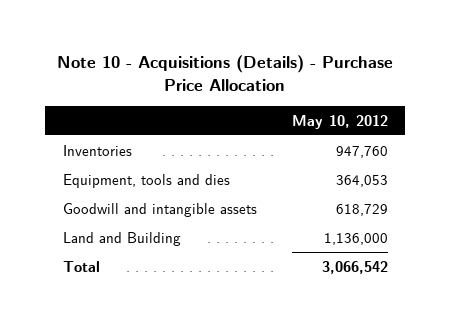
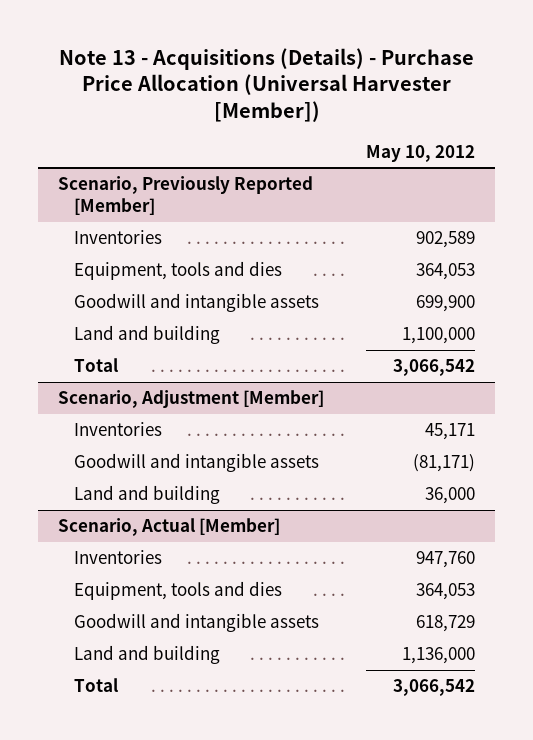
- Note 10 - Acquisitions (Details) - Purchase Price Allocation
+ Note 13 - Acquisitions (Details) - Purchase Price Allocation (Universal Harvester [Member])
+ Scenario, Previously Reported [Member]
+ Inventories | 902,589
+ Equipment, tools and dies | 364,053
+ Goodwill and intangible assets | 699,900
+ Land and building | 1,100,000
+ Total | 3,066,542
+ Scenario, Adjustment [Member]
+ Inventories | 45,171
+ Goodwill and intangible assets | (81,171)
+ Land and building | 36,000
+ Scenario, Actual [Member]
- Land and Building | 1,136,000
+ Land and building | 1,136,000

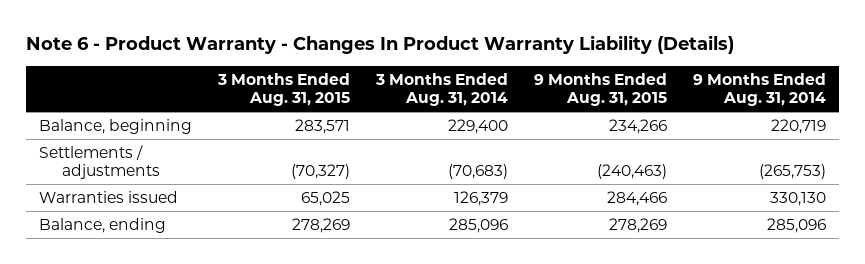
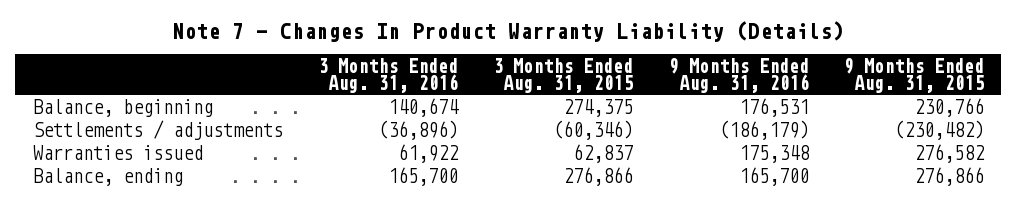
- Note 6 - Product Warranty - Changes In Product Warranty Liability (Details)
+ Note 7 - Changes In Product Warranty Liability (Details)
- | 3 Months Ended Aug. 31, 2015 | 3 Months Ended Aug. 31, 2014 | 9 Months Ended Aug. 31, 2015 | 9 Months Ended Aug. 31, 2014
+ | 3 Months Ended Aug. 31, 2016 | 3 Months Ended Aug. 31, 2015 | 9 Months Ended Aug. 31, 2016 | 9 Months Ended Aug. 31, 2015
- Balance, beginning | 283,571 | 229,400 | 234,266 | 220,719
- Settlements / adjustments | (70,327) | (70,683) | (240,463) | (265,753)
- Warranties issued | 65,025 | 126,379 | 284,466 | 330,130
- Balance, ending | 278,269 | 285,096 | 278,269 | 285,096
+ Balance, beginning | 140,674 | 274,375 | 176,531 | 230,766
+ Settlements / adjustments | (36,896) | (60,346) | (186,179) | (230,482)
+ Warranties issued | 61,922 | 62,837 | 175,348 | 276,582
+ Balance, ending | 165,700 | 276,866 | 165,700 | 276,866

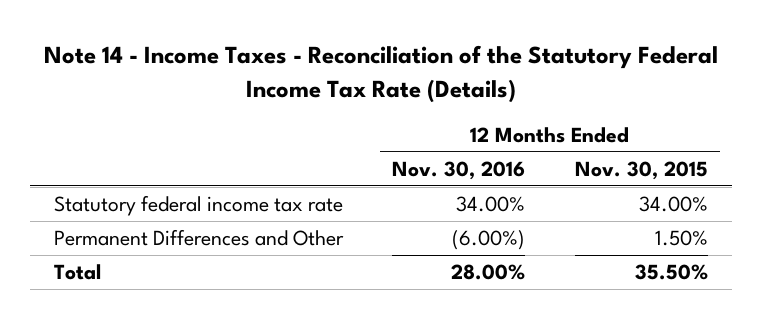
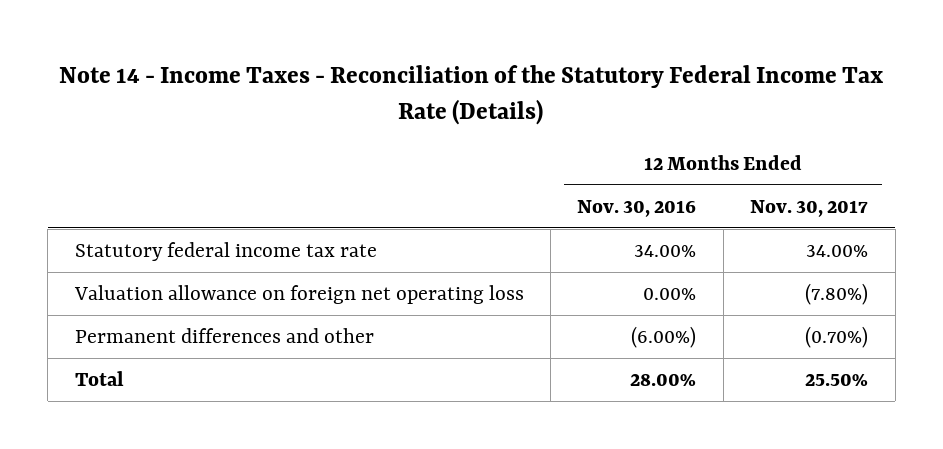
- | 12 Months Ended Nov. 30, 2016 | 12 Months Ended Nov. 30, 2015
+ | 12 Months Ended Nov. 30, 2016 | 12 Months Ended Nov. 30, 2017
- Permanent Differences and Other | (6.00%) | 1.50%
+ Valuation allowance on foreign net operating loss | 0.00% | (7.80%)
+ Permanent differences and other | (6.00%) | (0.70%)

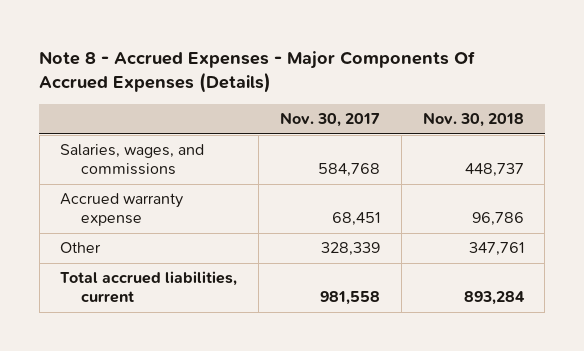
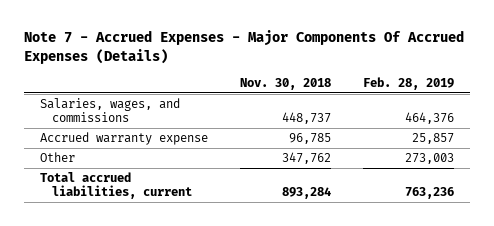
- Note 8 - Accrued Expenses - Major Components Of Accrued Expenses (Details)
+ Note 7 - Accrued Expenses - Major Components Of Accrued Expenses (Details)
- | Nov. 30, 2017 | Nov. 30, 2018
+ | Nov. 30, 2018 | Feb. 28, 2019
- Accrued warranty expense | 68,451 | 96,786
- Other | 328,339 | 347,761
+ Accrued warranty expense | 96,785 | 25,857
+ Other | 347,762 | 273,003

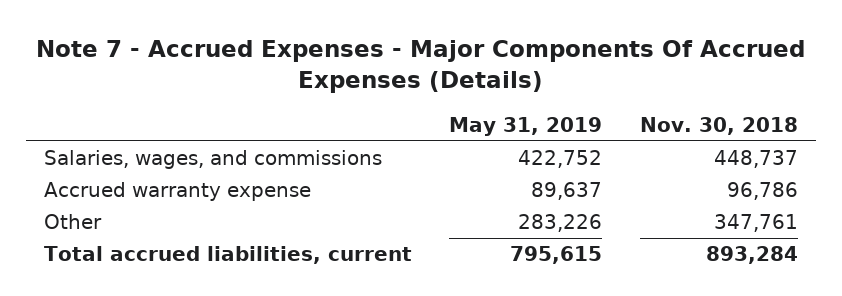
- | Nov. 30, 2018 | Feb. 28, 2019
+ | May 31, 2019 | Nov. 30, 2018
- Accrued warranty expense | 96,785 | 25,857
- Other | 347,762 | 273,003
+ Accrued warranty expense | 89,637 | 96,786
+ Other | 283,226 | 347,761

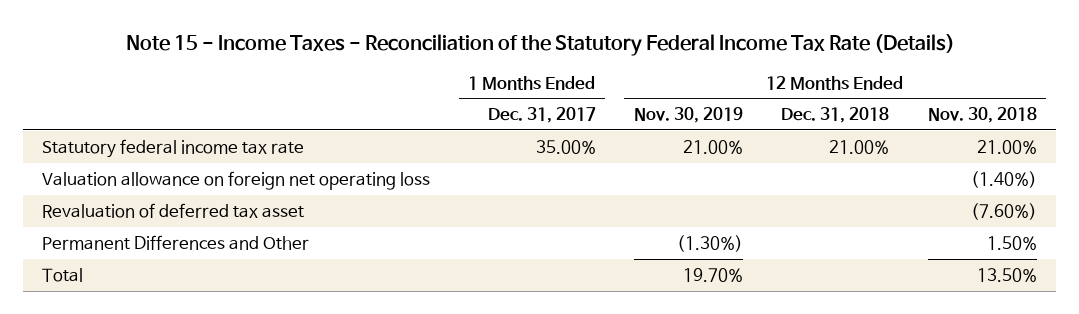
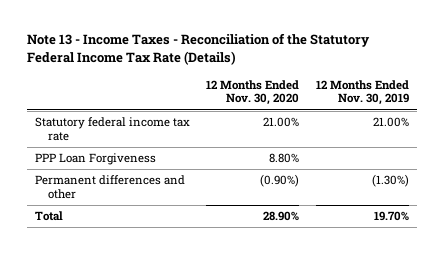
- Note 15 - Income Taxes - Reconciliation of the Statutory Federal Income Tax Rate (Details)
+ Note 13 - Income Taxes - Reconciliation of the Statutory Federal Income Tax Rate (Details)
- | 1 Months Ended Dec. 31, 2017 | 12 Months Ended Nov. 30, 2019 | 12 Months Ended Dec. 31, 2018 | 12 Months Ended Nov. 30, 2018
+ | 12 Months Ended Nov. 30, 2020 | 12 Months Ended Nov. 30, 2019
- Valuation allowance on foreign net operating loss | | | | (1.40%)
- Revaluation of deferred tax asset | | | | (7.60%)
- Permanent Differences and Other | | (1.30%) | | 1.50%
+ PPP Loan Forgiveness | 8.80% |
+ Permanent differences and other | (0.90%) | (1.30%)

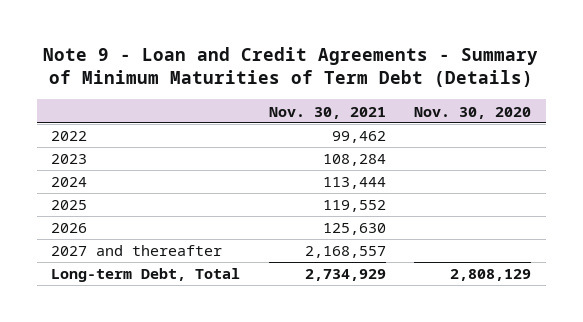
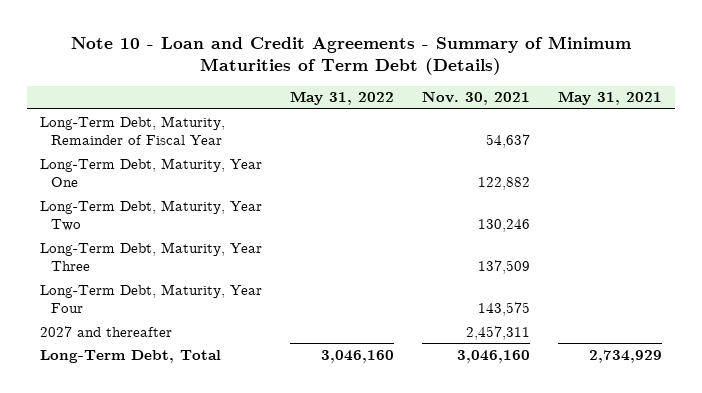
- Note 9 - Loan and Credit Agreements - Summary of Minimum Maturities of Term Debt (Details)
+ Note 10 - Loan and Credit Agreements - Summary of Minimum Maturities of Term Debt (Details)
- | Nov. 30, 2021 | Nov. 30, 2020
+ | May 31, 2022 | Nov. 30, 2021 | May 31, 2021
- 2022 | 99,462 |
- 2023 | 108,284 |
- 2024 | 113,444 |
- 2025 | 119,552 |
- 2026 | 125,630 |
- 2027 and thereafter | 2,168,557 |
- Long-term Debt, Total | 2,734,929 | 2,808,129
+ Long-Term Debt, Maturity, Remainder of Fiscal Year | | 54,637 |
+ Long-Term Debt, Maturity, Year One | | 122,882 |
+ Long-Term Debt, Maturity, Year Two | | 130,246 |
+ Long-Term Debt, Maturity, Year Three | | 137,509 |
+ Long-Term Debt, Maturity, Year Four | | 143,575 |
+ 2027 and thereafter | | 2,457,311 |
+ Long-Term Debt, Total | 3,046,160 | 3,046,160 | 2,734,929

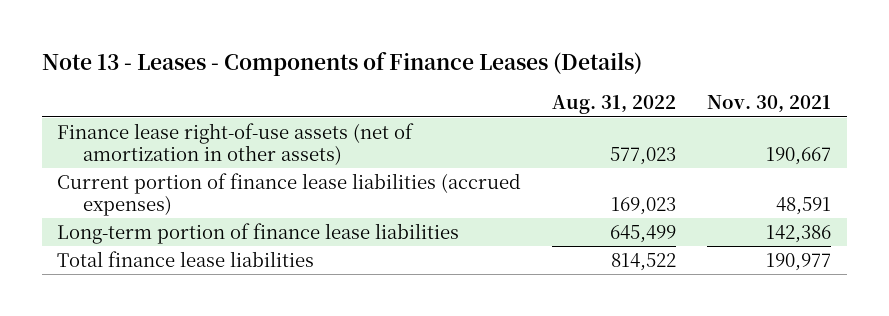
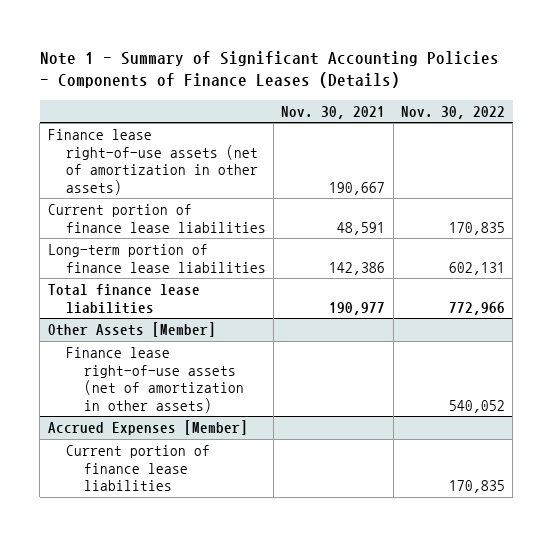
- Note 13 - Leases - Components of Finance Leases (Details)
+ Note 1 - Summary of Significant Accounting Policies - Components of Finance Leases (Details)
- | Aug. 31, 2022 | Nov. 30, 2021
+ | Nov. 30, 2021 | Nov. 30, 2022
- Current portion of finance lease liabilities (accrued expenses) | 169,023 | 48,591
+ Current portion of finance lease liabilities | 48,591 | 170,835
+ Other Assets [Member]
+ Finance lease right-of-use assets (net of amortization in other assets) | | 540,052
+ Accrued Expenses [Member]
+ Current portion of finance lease liabilities | | 170,835

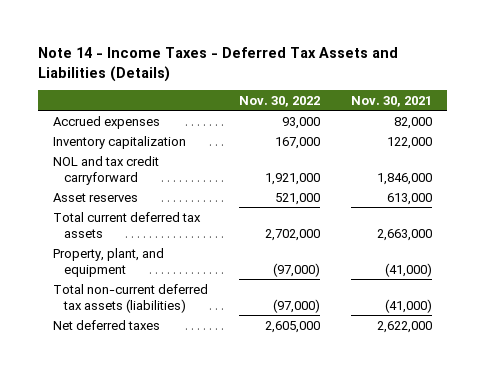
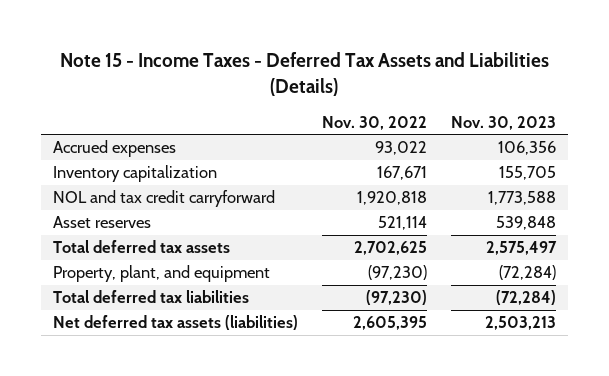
- Note 14 - Income Taxes - Deferred Tax Assets and Liabilities (Details)
+ Note 15 - Income Taxes - Deferred Tax Assets and Liabilities (Details)
- | Nov. 30, 2022 | Nov. 30, 2021
+ | Nov. 30, 2022 | Nov. 30, 2023
- Accrued expenses | 93,000 | 82,000
- Inventory capitalization | 167,000 | 122,000
- NOL and tax credit carryforward | 1,921,000 | 1,846,000
- Asset reserves | 521,000 | 613,000
- Total current deferred tax assets | 2,702,000 | 2,663,000
- Property, plant, and equipment | (97,000) | (41,000)
- Total non-current deferred tax assets (liabilities) | (97,000) | (41,000)
- Net deferred taxes | 2,605,000 | 2,622,000
+ Accrued expenses | 93,022 | 106,356
+ Inventory capitalization | 167,671 | 155,705
+ NOL and tax credit carryforward | 1,920,818 | 1,773,588
+ Asset reserves | 521,114 | 539,848
+ Total deferred tax assets | 2,702,625 | 2,575,497
+ Property, plant, and equipment | (97,230) | (72,284)
+ Total deferred tax liabilities | (97,230) | (72,284)
+ Net deferred tax assets (liabilities) | 2,605,395 | 2,503,213

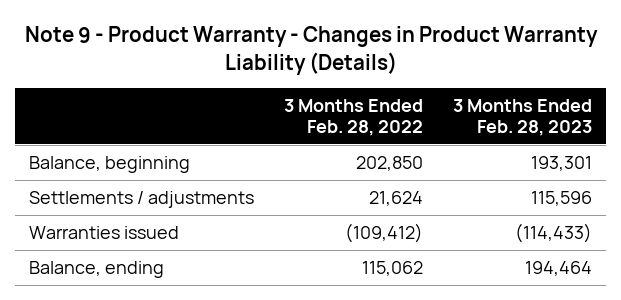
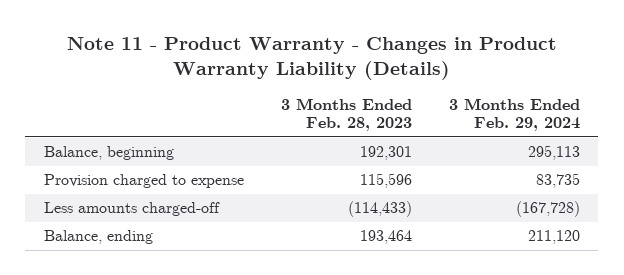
- Note 9 - Product Warranty - Changes in Product Warranty Liability (Details)
+ Note 11 - Product Warranty - Changes in Product Warranty Liability (Details)
- | 3 Months Ended Feb. 28, 2022 | 3 Months Ended Feb. 28, 2023
+ | 3 Months Ended Feb. 28, 2023 | 3 Months Ended Feb. 29, 2024
- Balance, beginning | 202,850 | 193,301
- Settlements / adjustments | 21,624 | 115,596
- Warranties issued | (109,412) | (114,433)
- Balance, ending | 115,062 | 194,464
+ Balance, beginning | 192,301 | 295,113
+ Provision charged to expense | 115,596 | 83,735
+ Less amounts charged-off | (114,433) | (167,728)
+ Balance, ending | 193,464 | 211,120

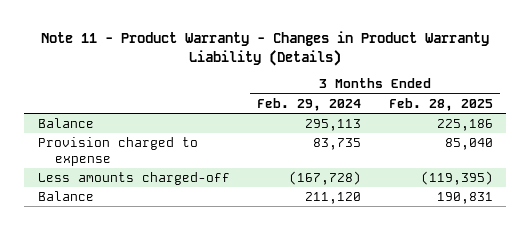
- | 3 Months Ended Feb. 28, 2023 | 3 Months Ended Feb. 29, 2024
+ | 3 Months Ended Feb. 29, 2024 | 3 Months Ended Feb. 28, 2025
- Balance, beginning | 192,301 | 295,113
+ Balance | 295,113 | 225,186
- Balance, ending | 193,464 | 211,120
+ Balance | 211,120 | 190,831

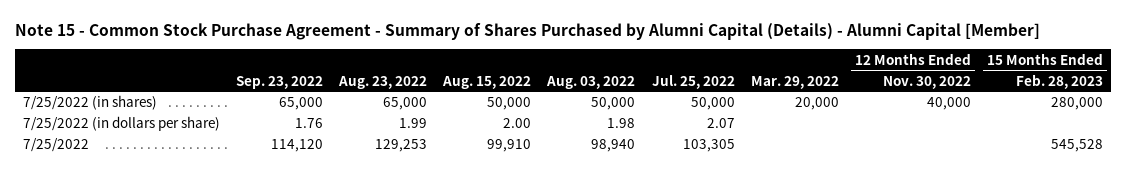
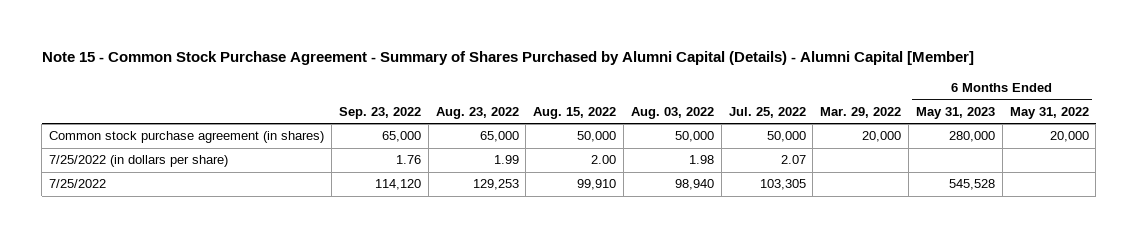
- | Sep. 23, 2022 | Aug. 23, 2022 | Aug. 15, 2022 | Aug. 03, 2022 | Jul. 25, 2022 | Mar. 29, 2022 | 12 Months Ended Nov. 30, 2022 | 15 Months Ended Feb. 28, 2023
+ | Sep. 23, 2022 | Aug. 23, 2022 | Aug. 15, 2022 | Aug. 03, 2022 | Jul. 25, 2022 | Mar. 29, 2022 | 6 Months Ended May 31, 2023 | 6 Months Ended May 31, 2022
- 7/25/2022 (in shares) | 65,000 | 65,000 | 50,000 | 50,000 | 50,000 | 20,000 | 40,000 | 280,000
+ Common stock purchase agreement (in shares) | 65,000 | 65,000 | 50,000 | 50,000 | 50,000 | 20,000 | 280,000 | 20,000

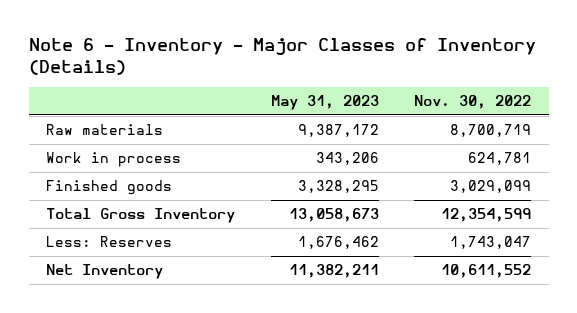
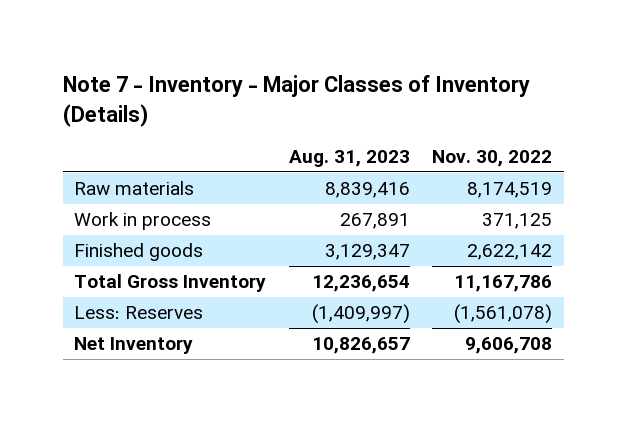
- Note 6 - Inventory - Major Classes of Inventory (Details)
+ Note 7 - Inventory - Major Classes of Inventory (Details)
- | May 31, 2023 | Nov. 30, 2022
+ | Aug. 31, 2023 | Nov. 30, 2022
- Raw materials | 9,387,172 | 8,700,719
- Work in process | 343,206 | 624,781
- Finished goods | 3,328,295 | 3,029,099
- Total Gross Inventory | 13,058,673 | 12,354,599
- Less: Reserves | 1,676,462 | 1,743,047
- Net Inventory | 11,382,211 | 10,611,552
+ Raw materials | 8,839,416 | 8,174,519
+ Work in process | 267,891 | 371,125
+ Finished goods | 3,129,347 | 2,622,142
+ Total Gross Inventory | 12,236,654 | 11,167,786
+ Less: Reserves | (1,409,997) | (1,561,078)
+ Net Inventory | 10,826,657 | 9,606,708

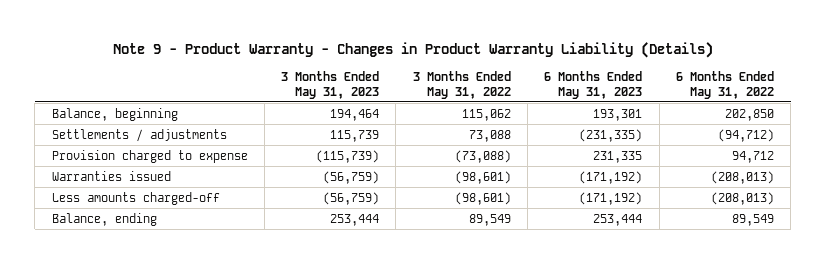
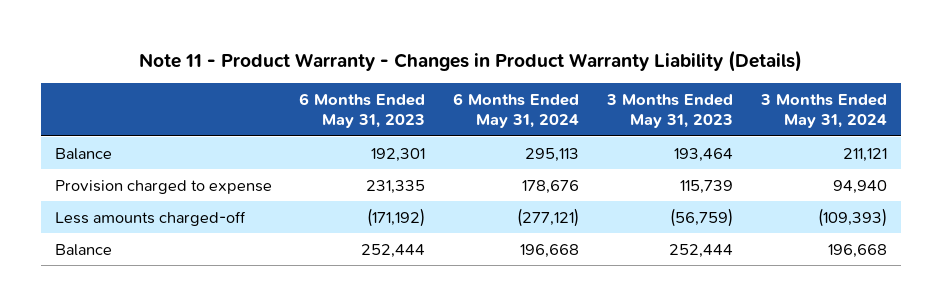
- Note 9 - Product Warranty - Changes in Product Warranty Liability (Details)
+ Note 11 - Product Warranty - Changes in Product Warranty Liability (Details)
- | 3 Months Ended May 31, 2023 | 3 Months Ended May 31, 2022 | 6 Months Ended May 31, 2023 | 6 Months Ended May 31, 2022
+ | 6 Months Ended May 31, 2023 | 6 Months Ended May 31, 2024 | 3 Months Ended May 31, 2023 | 3 Months Ended May 31, 2024
- Balance, beginning | 194,464 | 115,062 | 193,301 | 202,850
- Settlements / adjustments | 115,739 | 73,088 | (231,335) | (94,712)
- Provision charged to expense | (115,739) | (73,088) | 231,335 | 94,712
- Warranties issued | (56,759) | (98,601) | (171,192) | (208,013)
+ Balance | 192,301 | 295,113 | 193,464 | 211,121
+ Provision charged to expense | 231,335 | 178,676 | 115,739 | 94,940
- Balance, ending | 253,444 | 89,549 | 253,444 | 89,549
+ Balance | 252,444 | 196,668 | 252,444 | 196,668

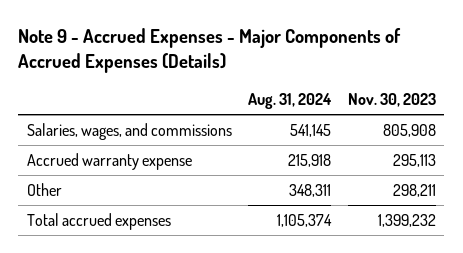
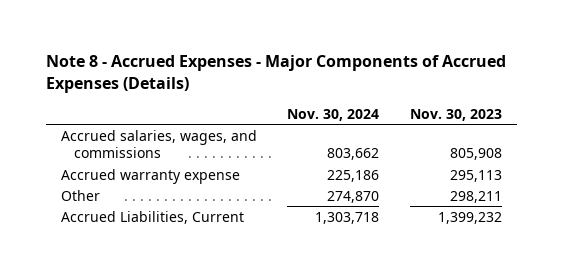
- Note 9 - Accrued Expenses - Major Components of Accrued Expenses (Details)
+ Note 8 - Accrued Expenses - Major Components of Accrued Expenses (Details)
- | Aug. 31, 2024 | Nov. 30, 2023
+ | Nov. 30, 2024 | Nov. 30, 2023
- Salaries, wages, and commissions | 541,145 | 805,908
+ Accrued salaries, wages, and commissions | 803,662 | 805,908
- Total accrued expenses | 1,105,374 | 1,399,232
+ Accrued Liabilities, Current | 1,303,718 | 1,399,232

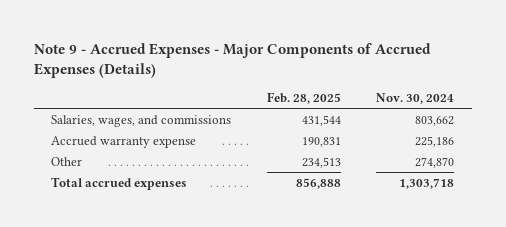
- Note 8 - Accrued Expenses - Major Components of Accrued Expenses (Details)
+ Note 9 - Accrued Expenses - Major Components of Accrued Expenses (Details)
- | Nov. 30, 2024 | Nov. 30, 2023
+ | Feb. 28, 2025 | Nov. 30, 2024
- Accrued salaries, wages, and commissions | 803,662 | 805,908
+ Salaries, wages, and commissions | 431,544 | 803,662
- Accrued Liabilities, Current | 1,303,718 | 1,399,232
+ Total accrued expenses | 856,888 | 1,303,718

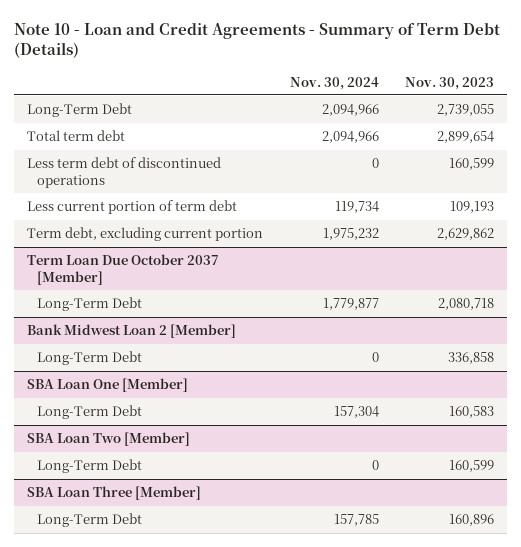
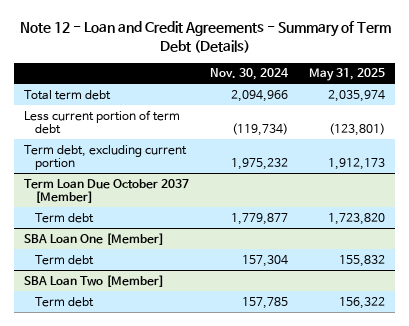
- Note 10 - Loan and Credit Agreements - Summary of Term Debt (Details)
+ Note 12 - Loan and Credit Agreements - Summary of Term Debt (Details)
- | Nov. 30, 2024 | Nov. 30, 2023
+ | Nov. 30, 2024 | May 31, 2025
- Long-Term Debt | 2,094,966 | 2,739,055
- Less term debt of discontinued operations | 0 | 160,599
- Less current portion of term debt | 119,734 | 109,193
+ Less current portion of term debt | (119,734) | (123,801)
@ Term Loan Due October 2037 [Member]
- Long-Term Debt | 1,779,877 | 2,080,718
- Bank Midwest Loan 2 [Member]
- Long-Term Debt | 0 | 336,858
@ Term Loan Due October 2037 [Member]
+ Term debt | 1,779,877 | 1,723,820
@ SBA Loan One [Member]
- Long-Term Debt | 157,304 | 160,583
+ Term debt | 157,304 | 155,832
@ SBA Loan Two [Member]
- Long-Term Debt | 0 | 160,599
- SBA Loan Three [Member]
- Long-Term Debt | 157,785 | 160,896
@ SBA Loan Two [Member]
+ Term debt | 157,785 | 156,322

